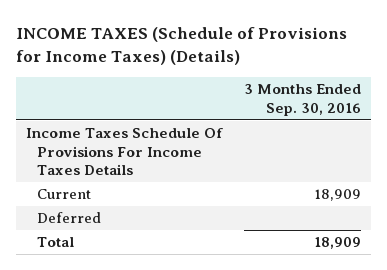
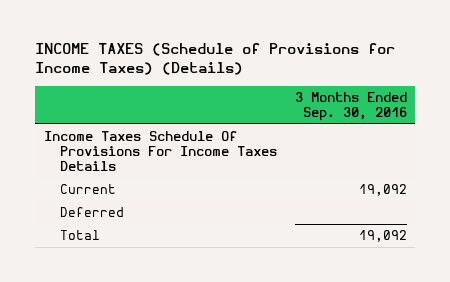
- Current | 18,909
+ Current | 19,092
- Total | 18,909
+ Total | 19,092

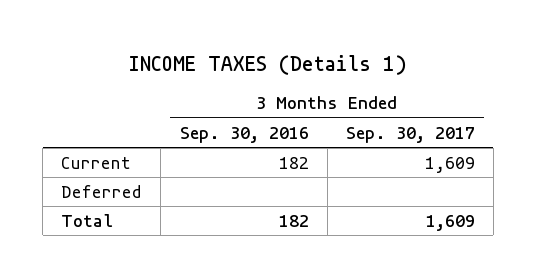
- INCOME TAXES (Schedule of Provisions for Income Taxes) (Details)
+ INCOME TAXES (Details 1)
- | 3 Months Ended Sep. 30, 2016
+ | 3 Months Ended Sep. 30, 2016 | 3 Months Ended Sep. 30, 2017
- Income Taxes Schedule Of Provisions For Income Taxes Details
- Current | 19,092
+ Current | 182 | 1,609
- Total | 19,092
+ Total | 182 | 1,609

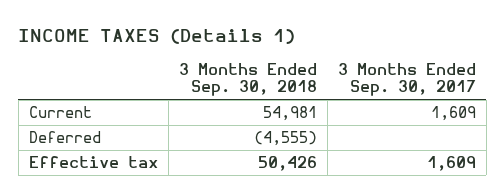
- | 3 Months Ended Sep. 30, 2016 | 3 Months Ended Sep. 30, 2017
+ | 3 Months Ended Sep. 30, 2018 | 3 Months Ended Sep. 30, 2017
- Total | 182 | 1,609
+ Effective tax | 50,426 | 1,609

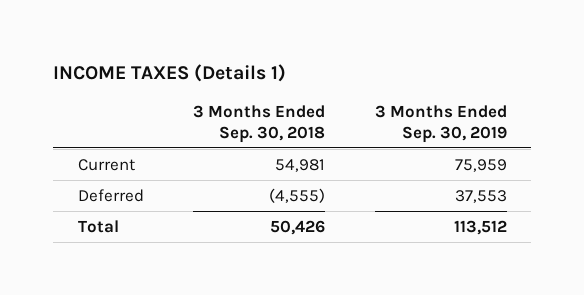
- | 3 Months Ended Sep. 30, 2018 | 3 Months Ended Sep. 30, 2017
+ | 3 Months Ended Sep. 30, 2018 | 3 Months Ended Sep. 30, 2019
- Effective tax | 50,426 | 1,609
+ Total | 50,426 | 113,512

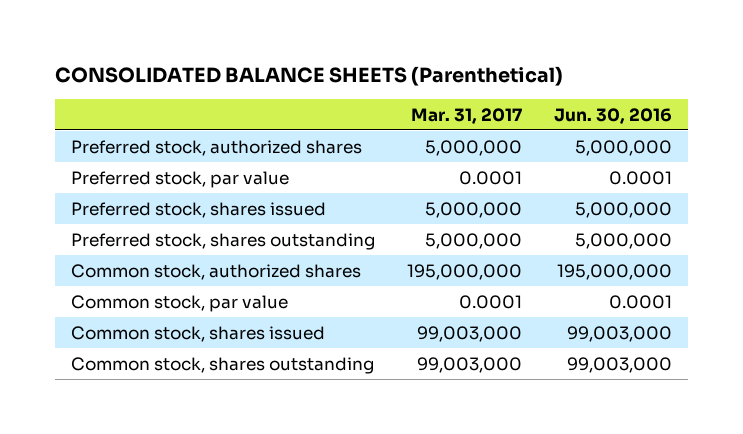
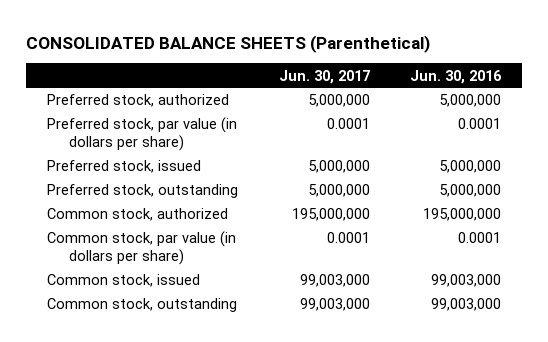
- | Mar. 31, 2017 | Jun. 30, 2016
+ | Jun. 30, 2017 | Jun. 30, 2016
- Preferred stock, authorized shares | 5,000,000 | 5,000,000
- Preferred stock, par value | 0.0001 | 0.0001
- Preferred stock, shares issued | 5,000,000 | 5,000,000
- Preferred stock, shares outstanding | 5,000,000 | 5,000,000
- Common stock, authorized shares | 195,000,000 | 195,000,000
- Common stock, par value | 0.0001 | 0.0001
- Common stock, shares issued | 99,003,000 | 99,003,000
- Common stock, shares outstanding | 99,003,000 | 99,003,000
+ Preferred stock, authorized | 5,000,000 | 5,000,000
+ Preferred stock, par value (in dollars per share) | 0.0001 | 0.0001
+ Preferred stock, issued | 5,000,000 | 5,000,000
+ Preferred stock, outstanding | 5,000,000 | 5,000,000
+ Common stock, authorized | 195,000,000 | 195,000,000
+ Common stock, par value (in dollars per share) | 0.0001 | 0.0001
+ Common stock, issued | 99,003,000 | 99,003,000
+ Common stock, outstanding | 99,003,000 | 99,003,000

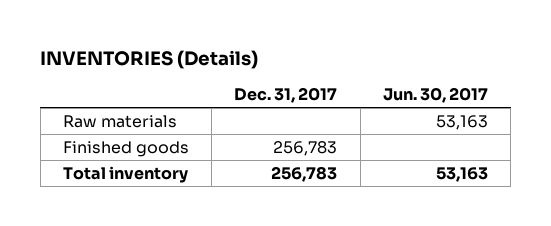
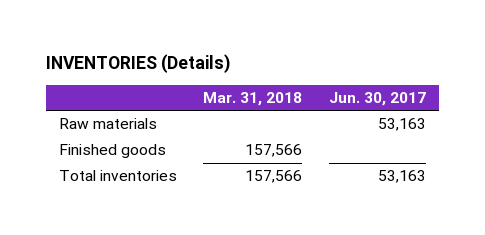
- | Dec. 31, 2017 | Jun. 30, 2017
+ | Mar. 31, 2018 | Jun. 30, 2017
- Total inventory | 256,783 | 53,163
+ Total inventories | 157,566 | 53,163

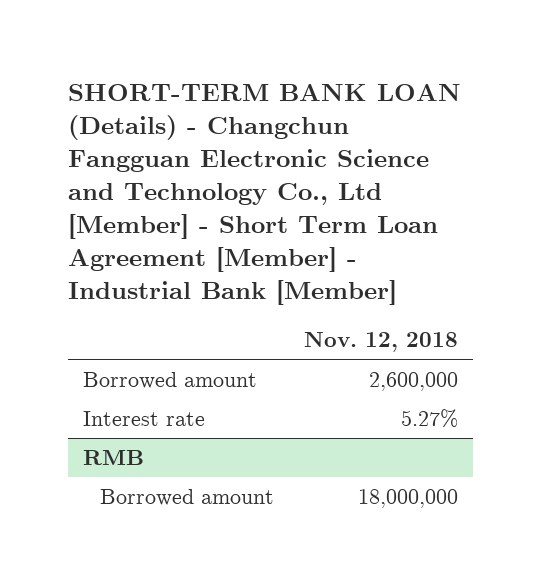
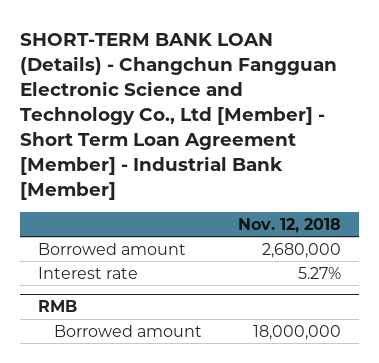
- Borrowed amount | 2,600,000
+ Borrowed amount | 2,680,000

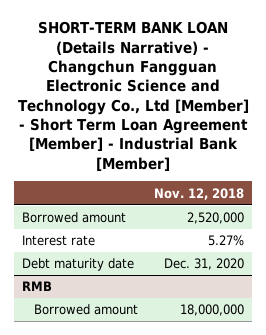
- SHORT-TERM BANK LOAN (Details) - Changchun Fangguan Electronic Science and Technology Co., Ltd [Member] - Short Term Loan Agreement [Member] - Industrial Bank [Member]
+ SHORT-TERM BANK LOAN (Details Narrative) - Changchun Fangguan Electronic Science and Technology Co., Ltd [Member] - Short Term Loan Agreement [Member] - Industrial Bank [Member]
- Borrowed amount | 2,680,000
+ Borrowed amount | 2,520,000
+ Debt maturity date | Dec. 31, 2020

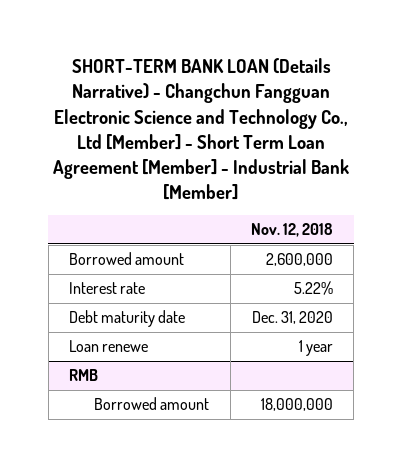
- Borrowed amount | 2,520,000
- Interest rate | 5.27%
+ Borrowed amount | 2,600,000
+ Interest rate | 5.22%
+ Loan renewe | 1 year

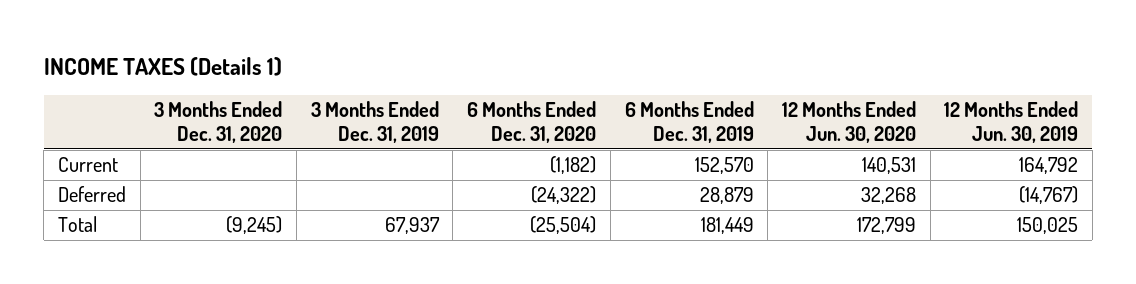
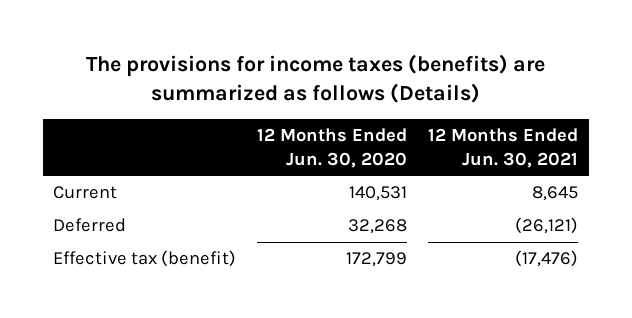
- INCOME TAXES (Details 1)
+ The provisions for income taxes (benefits) are summarized as follows (Details)
- | 3 Months Ended Dec. 31, 2020 | 3 Months Ended Dec. 31, 2019 | 6 Months Ended Dec. 31, 2020 | 6 Months Ended Dec. 31, 2019 | 12 Months Ended Jun. 30, 2020 | 12 Months Ended Jun. 30, 2019
+ | 12 Months Ended Jun. 30, 2020 | 12 Months Ended Jun. 30, 2021
- Total | (9,245) | 67,937 | (25,504) | 181,449 | 172,799 | 150,025
+ Effective tax (benefit) | 172,799 | (17,476)

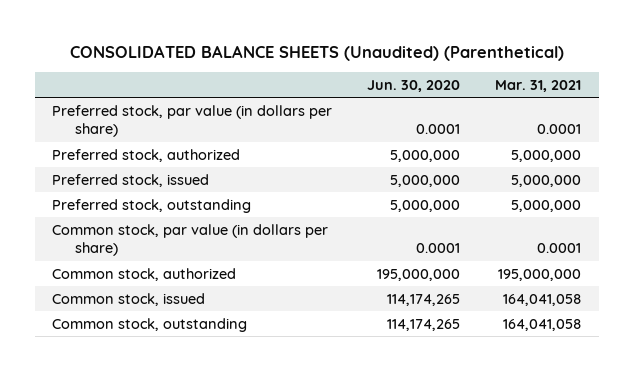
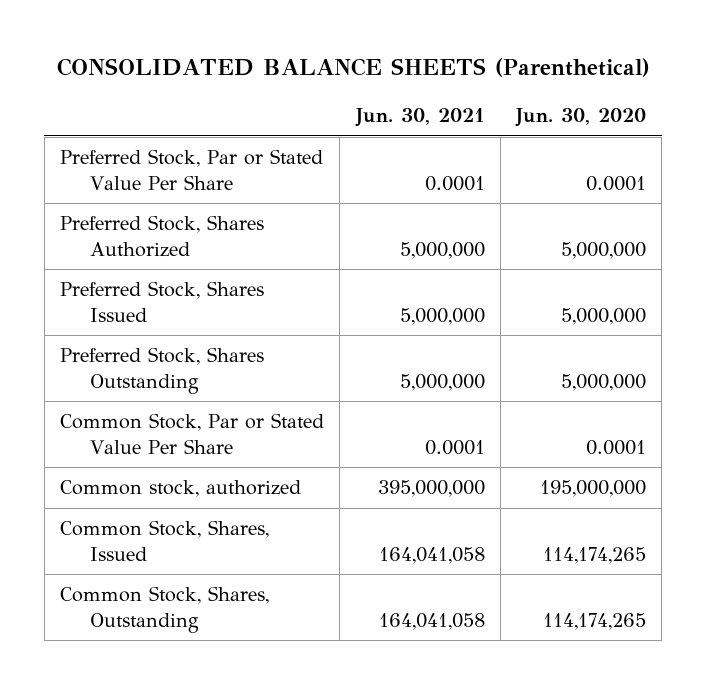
- CONSOLIDATED BALANCE SHEETS (Unaudited) (Parenthetical)
+ CONSOLIDATED BALANCE SHEETS (Parenthetical)
- | Jun. 30, 2020 | Mar. 31, 2021
+ | Jun. 30, 2021 | Jun. 30, 2020
- Preferred stock, par value (in dollars per share) | 0.0001 | 0.0001
- Preferred stock, authorized | 5,000,000 | 5,000,000
- Preferred stock, issued | 5,000,000 | 5,000,000
- Preferred stock, outstanding | 5,000,000 | 5,000,000
- Common stock, par value (in dollars per share) | 0.0001 | 0.0001
+ Preferred Stock, Par or Stated Value Per Share | 0.0001 | 0.0001
+ Preferred Stock, Shares Authorized | 5,000,000 | 5,000,000
+ Preferred Stock, Shares Issued | 5,000,000 | 5,000,000
+ Preferred Stock, Shares Outstanding | 5,000,000 | 5,000,000
+ Common Stock, Par or Stated Value Per Share | 0.0001 | 0.0001
- Common stock, issued | 114,174,265 | 164,041,058
- Common stock, outstanding | 114,174,265 | 164,041,058
+ Common Stock, Shares, Issued | 164,041,058 | 114,174,265
+ Common Stock, Shares, Outstanding | 164,041,058 | 114,174,265

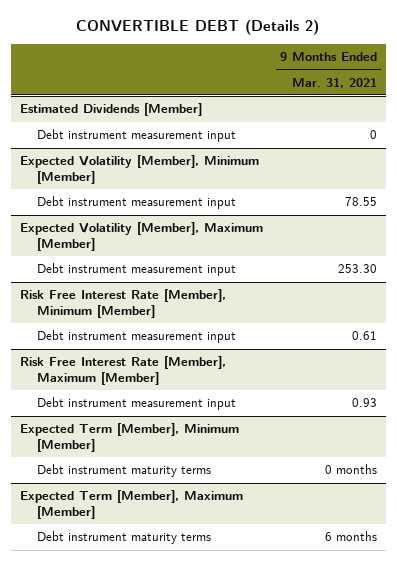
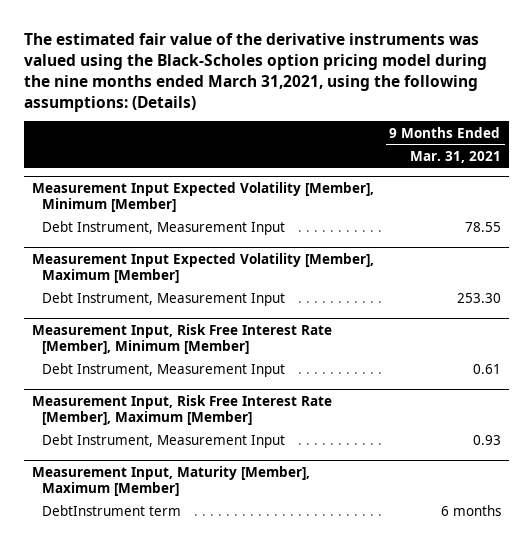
- CONVERTIBLE DEBT (Details 2)
+ The estimated fair value of the derivative instruments was valued using the Black-Scholes option pricing model during the nine months ended March 31,2021, using the following assumptions: (Details)
- Estimated Dividends [Member]
- Debt instrument measurement input | 0
- Expected Volatility [Member], Minimum [Member]
- Debt instrument measurement input | 78.55
- Expected Volatility [Member], Maximum [Member]
- Debt instrument measurement input | 253.30
- Risk Free Interest Rate [Member], Minimum [Member]
- Debt instrument measurement input | 0.61
- Risk Free Interest Rate [Member], Maximum [Member]
- Debt instrument measurement input | 0.93
- Expected Term [Member], Minimum [Member]
- Debt instrument maturity terms | 0 months
- Expected Term [Member], Maximum [Member]
- Debt instrument maturity terms | 6 months
+ Measurement Input Expected Volatility [Member], Minimum [Member]
+ Debt Instrument, Measurement Input | 78.55
+ Measurement Input Expected Volatility [Member], Maximum [Member]
+ Debt Instrument, Measurement Input | 253.30
+ Measurement Input, Risk Free Interest Rate [Member], Minimum [Member]
+ Debt Instrument, Measurement Input | 0.61
+ Measurement Input, Risk Free Interest Rate [Member], Maximum [Member]
+ Debt Instrument, Measurement Input | 0.93
+ Measurement Input, Maturity [Member], Maximum [Member]
+ DebtInstrument term | 6 months

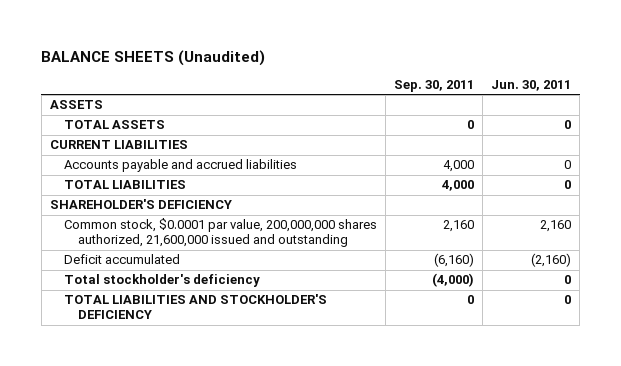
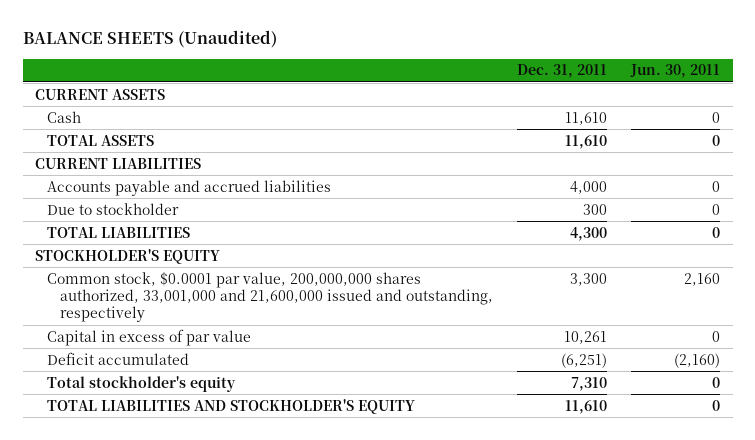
- | Sep. 30, 2011 | Jun. 30, 2011
+ | Dec. 31, 2011 | Jun. 30, 2011
- ASSETS
+ CURRENT ASSETS
+ Cash | 11,610 | 0
+ Due to stockholder | 300 | 0
- SHAREHOLDER'S DEFICIENCY
- Common stock, $0.0001 par value, 200,000,000 shares authorized, 21,600,000 issued and outstanding | 2,160 | 2,160
+ STOCKHOLDER'S EQUITY
+ Common stock, $0.0001 par value, 200,000,000 shares authorized, 33,001,000 and 21,600,000 issued and outstanding, respectively | 3,300 | 2,160
+ Capital in excess of par value | 10,261 | 0
- Total stockholder's deficiency | (4,000) | 0
- TOTAL LIABILITIES AND STOCKHOLDER'S DEFICIENCY | 0 | 0
+ Total stockholder's equity | 7,310 | 0
+ TOTAL LIABILITIES AND STOCKHOLDER'S EQUITY | 11,610 | 0

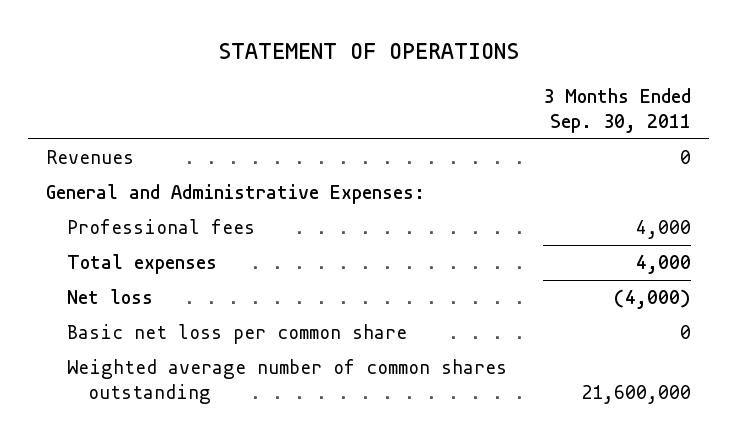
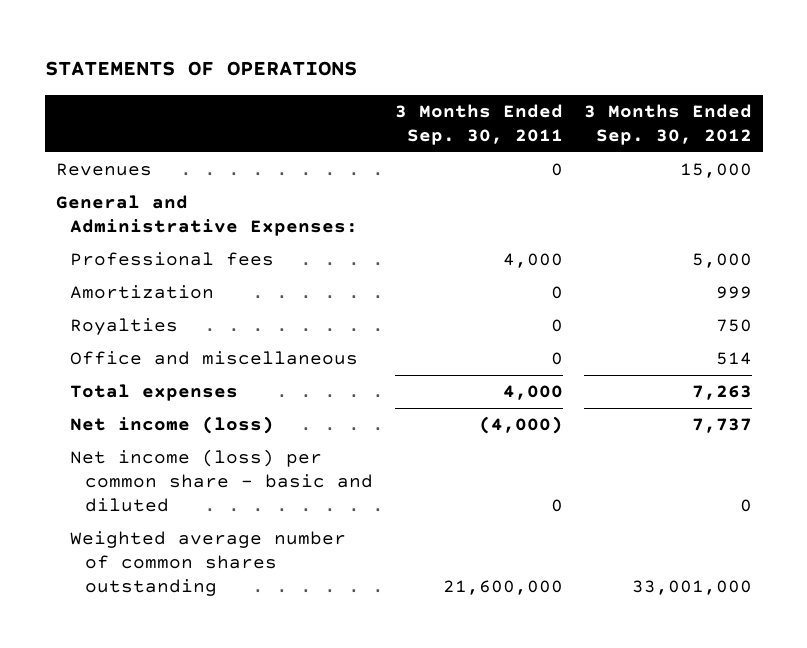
- STATEMENT OF OPERATIONS
+ STATEMENTS OF OPERATIONS
- | 3 Months Ended Sep. 30, 2011
+ | 3 Months Ended Sep. 30, 2011 | 3 Months Ended Sep. 30, 2012
+ Amortization | 0 | 999
+ Royalties | 0 | 750
+ Office and miscellaneous | 0 | 514
- Net loss | (4,000)
- Basic net loss per common share | 0
+ Net income (loss) | (4,000) | 7,737
+ Net income (loss) per common share - basic and diluted | 0 | 0

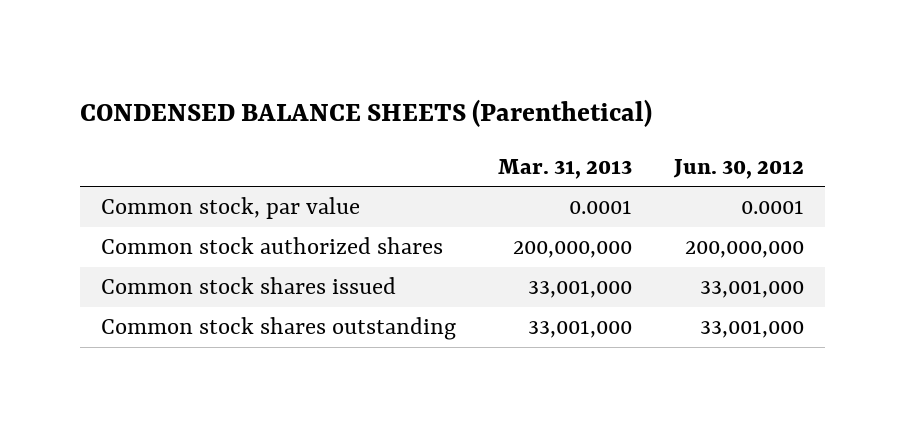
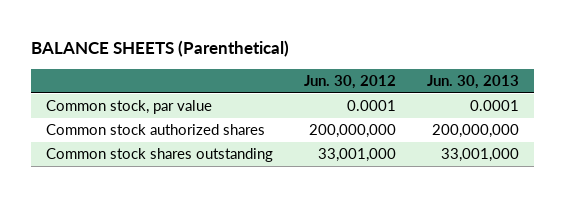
- CONDENSED BALANCE SHEETS (Parenthetical)
+ BALANCE SHEETS (Parenthetical)
- | Mar. 31, 2013 | Jun. 30, 2012
+ | Jun. 30, 2012 | Jun. 30, 2013
- Common stock shares issued | 33,001,000 | 33,001,000

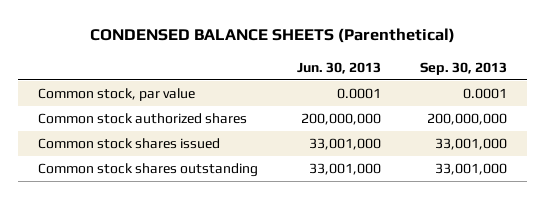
- BALANCE SHEETS (Parenthetical)
+ CONDENSED BALANCE SHEETS (Parenthetical)
- | Jun. 30, 2012 | Jun. 30, 2013
+ | Jun. 30, 2013 | Sep. 30, 2013
+ Common stock shares issued | 33,001,000 | 33,001,000

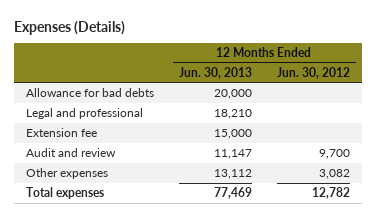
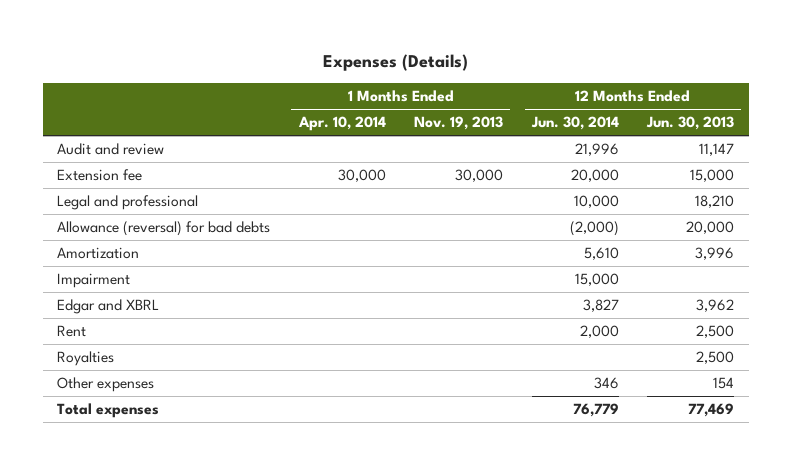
- | 12 Months Ended Jun. 30, 2013 | 12 Months Ended Jun. 30, 2012
+ | 1 Months Ended Apr. 10, 2014 | 1 Months Ended Nov. 19, 2013 | 12 Months Ended Jun. 30, 2014 | 12 Months Ended Jun. 30, 2013
- Allowance for bad debts | 20,000 |
- Other expenses | 13,112 | 3,082
moved down: Extension fee | 30,000 | 30,000 | 20,000 | 15,000
moved down: Legal and professional | | | 10,000 | 18,210
+ Allowance (reversal) for bad debts | | | (2,000) | 20,000
+ Amortization | | | 5,610 | 3,996
+ Impairment | | | 15,000 |
+ Edgar and XBRL | | | 3,827 | 3,962
+ Rent | | | 2,000 | 2,500
+ Royalties | | | | 2,500
+ Other expenses | | | 346 | 154

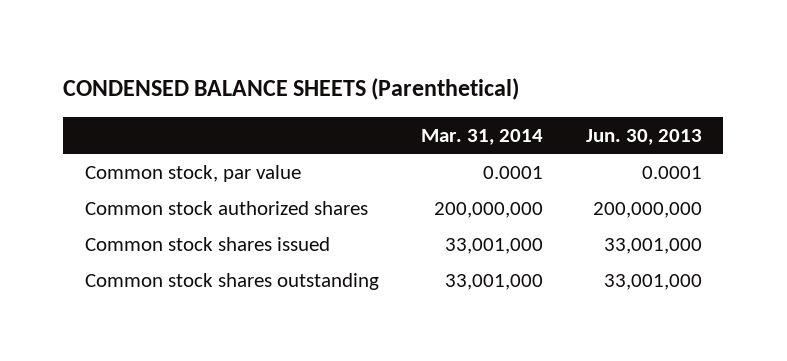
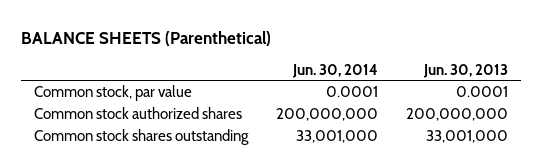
- CONDENSED BALANCE SHEETS (Parenthetical)
+ BALANCE SHEETS (Parenthetical)
- | Mar. 31, 2014 | Jun. 30, 2013
+ | Jun. 30, 2014 | Jun. 30, 2013
- Common stock shares issued | 33,001,000 | 33,001,000

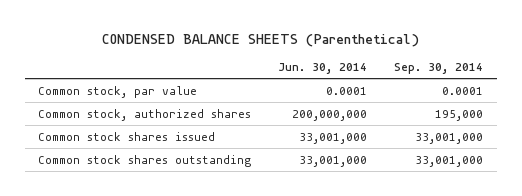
- BALANCE SHEETS (Parenthetical)
+ CONDENSED BALANCE SHEETS (Parenthetical)
- | Jun. 30, 2014 | Jun. 30, 2013
+ | Jun. 30, 2014 | Sep. 30, 2014
- Common stock authorized shares | 200,000,000 | 200,000,000
+ Common stock, authorized shares | 200,000,000 | 195,000
+ Common stock shares issued | 33,001,000 | 33,001,000

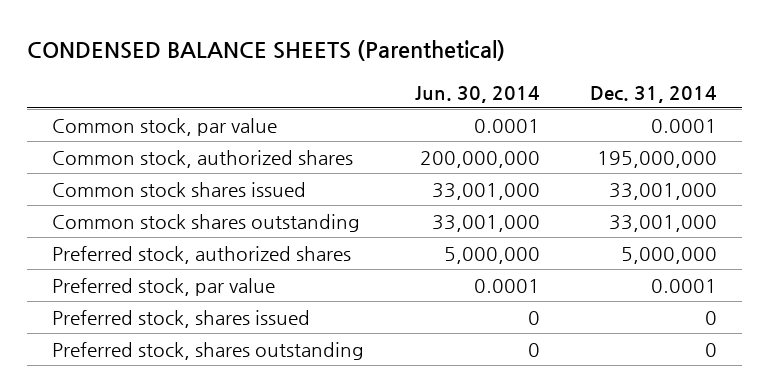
- | Jun. 30, 2014 | Sep. 30, 2014
+ | Jun. 30, 2014 | Dec. 31, 2014
+ Preferred stock, authorized shares | 5,000,000 | 5,000,000
+ Preferred stock, par value | 0.0001 | 0.0001
+ Preferred stock, shares issued | 0 | 0
+ Preferred stock, shares outstanding | 0 | 0

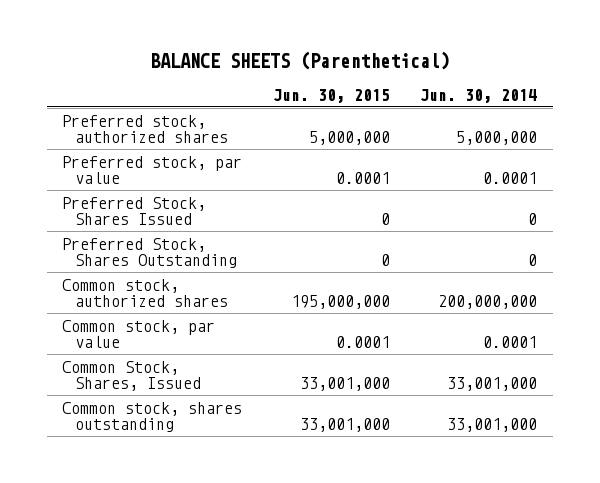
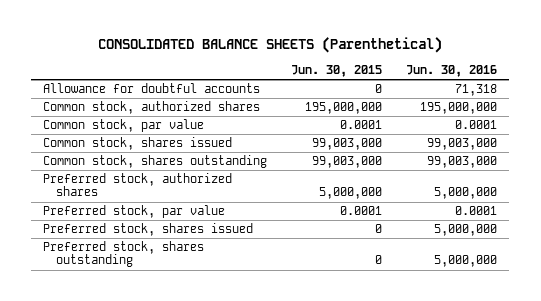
- BALANCE SHEETS (Parenthetical)
+ CONSOLIDATED BALANCE SHEETS (Parenthetical)
- | Jun. 30, 2015 | Jun. 30, 2014
+ | Jun. 30, 2015 | Jun. 30, 2016
- Preferred Stock, Shares Issued | 0 | 0
- Preferred Stock, Shares Outstanding | 0 | 0
+ Allowance for doubtful accounts | 0 | 71,318
- Common Stock, Shares, Issued | 33,001,000 | 33,001,000
- Common stock, shares outstanding | 33,001,000 | 33,001,000
+ Common stock, shares issued | 99,003,000 | 99,003,000
+ Common stock, shares outstanding | 99,003,000 | 99,003,000
moved down: Preferred stock, authorized shares | 5,000,000 | 5,000,000
moved down: Preferred stock, par value | 0.0001 | 0.0001
+ Preferred stock, shares issued | 0 | 5,000,000
+ Preferred stock, shares outstanding | 0 | 5,000,000

